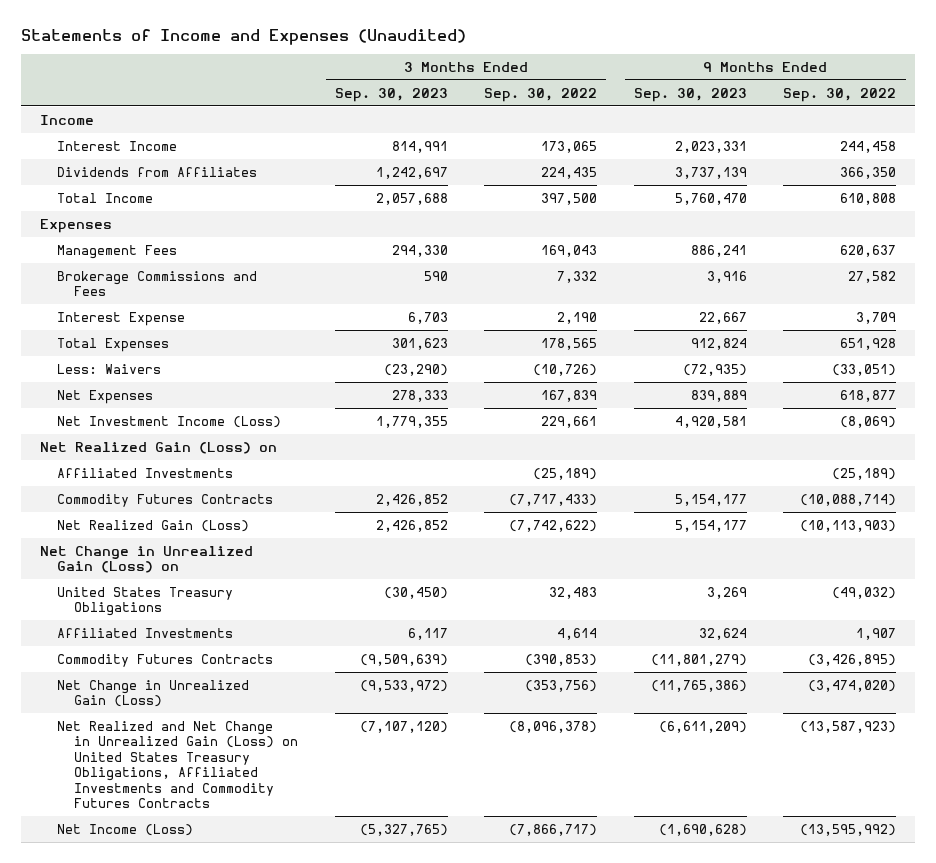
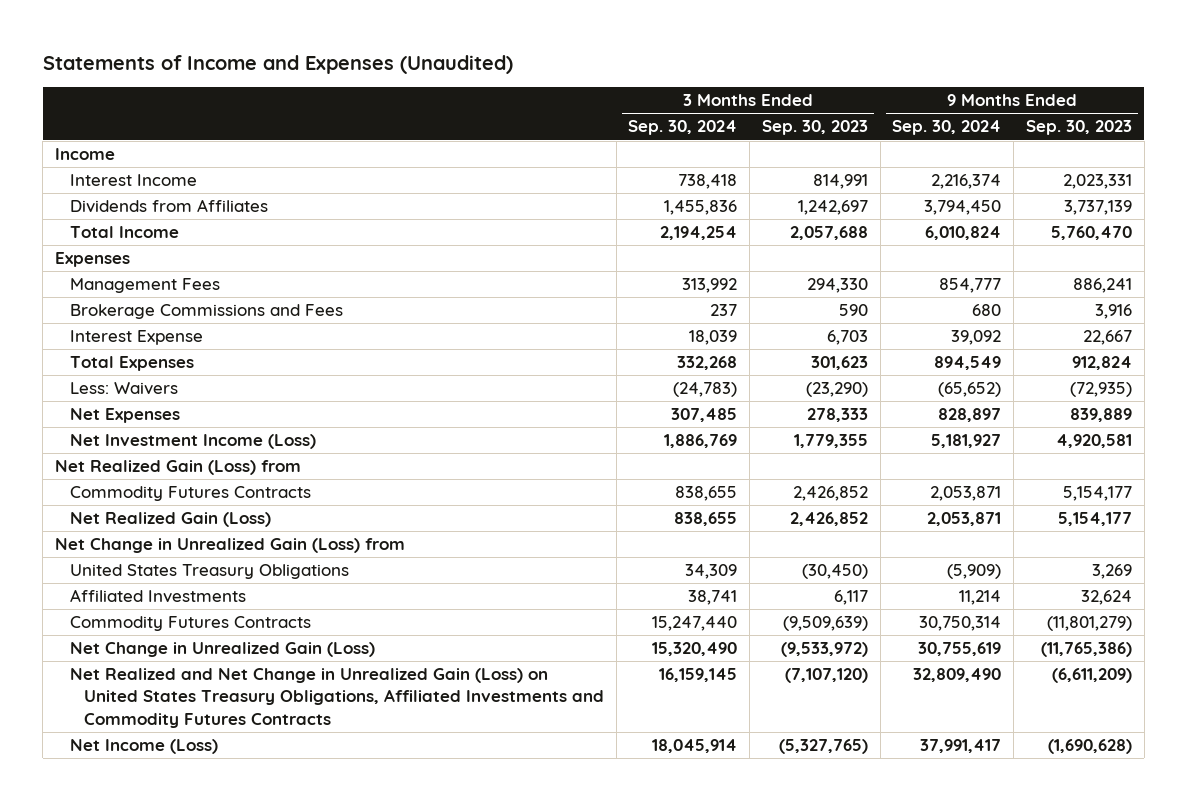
- | 3 Months Ended Sep. 30, 2023 | 3 Months Ended Sep. 30, 2022 | 9 Months Ended Sep. 30, 2023 | 9 Months Ended Sep. 30, 2022
+ | 3 Months Ended Sep. 30, 2024 | 3 Months Ended Sep. 30, 2023 | 9 Months Ended Sep. 30, 2024 | 9 Months Ended Sep. 30, 2023
- Net Realized Gain (Loss) on
- Affiliated Investments | | (25,189) | | (25,189)
+ Net Realized Gain (Loss) from
- Net Change in Unrealized Gain (Loss) on
+ Net Change in Unrealized Gain (Loss) from

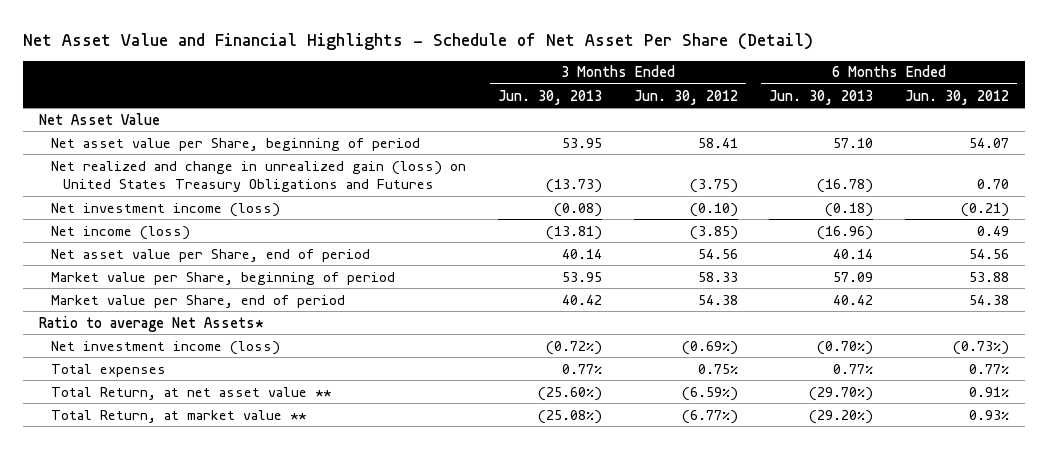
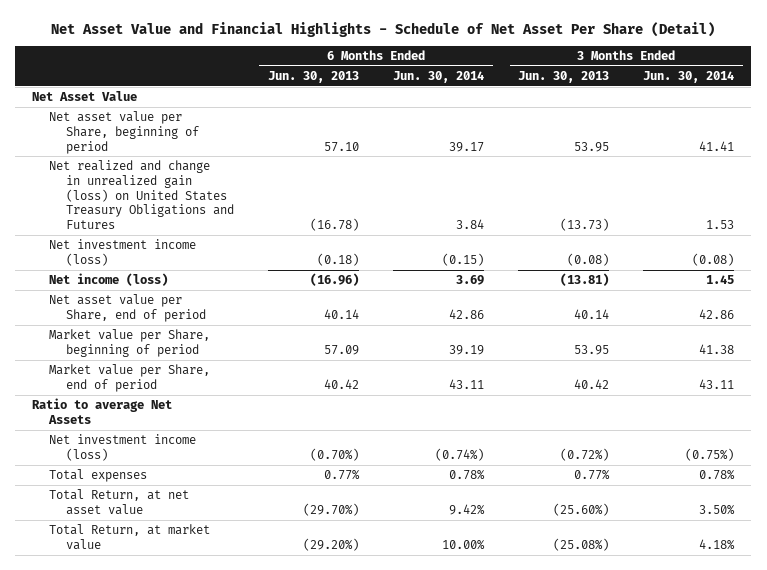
- | 3 Months Ended Jun. 30, 2013 | 3 Months Ended Jun. 30, 2012 | 6 Months Ended Jun. 30, 2013 | 6 Months Ended Jun. 30, 2012
+ | 6 Months Ended Jun. 30, 2013 | 6 Months Ended Jun. 30, 2014 | 3 Months Ended Jun. 30, 2013 | 3 Months Ended Jun. 30, 2014
- Ratio to average Net Assets*
+ Ratio to average Net Assets
- Total Return, at net asset value ** | (25.60%) | (6.59%) | (29.70%) | 0.91%
- Total Return, at market value ** | (25.08%) | (6.77%) | (29.20%) | 0.93%
+ Total Return, at net asset value | (29.70%) | 9.42% | (25.60%) | 3.50%
+ Total Return, at market value | (29.20%) | 10.00% | (25.08%) | 4.18%

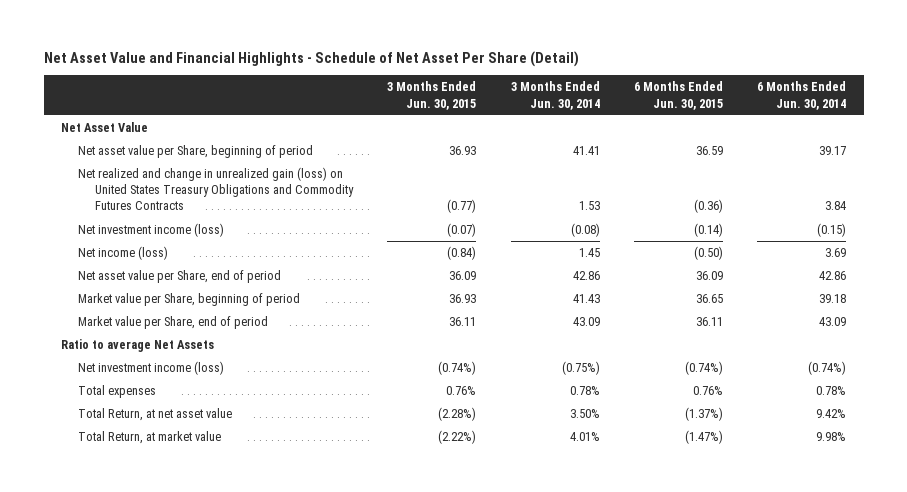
- | 6 Months Ended Jun. 30, 2013 | 6 Months Ended Jun. 30, 2014 | 3 Months Ended Jun. 30, 2013 | 3 Months Ended Jun. 30, 2014
+ | 3 Months Ended Jun. 30, 2015 | 3 Months Ended Jun. 30, 2014 | 6 Months Ended Jun. 30, 2015 | 6 Months Ended Jun. 30, 2014
- Net realized and change in unrealized gain (loss) on United States Treasury Obligations and Futures | (16.78) | 3.84 | (13.73) | 1.53
+ Net realized and change in unrealized gain (loss) on United States Treasury Obligations and Commodity Futures Contracts | (0.77) | 1.53 | (0.36) | 3.84
- Market value per Share, beginning of period | 57.09 | 39.19 | 53.95 | 41.38
- Market value per Share, end of period | 40.42 | 43.11 | 40.42 | 43.11
+ Market value per Share, beginning of period | 36.93 | 41.43 | 36.65 | 39.18
+ Market value per Share, end of period | 36.11 | 43.09 | 36.11 | 43.09
- Total Return, at market value | (29.20%) | 10.00% | (25.08%) | 4.18%
+ Total Return, at market value | (2.22%) | 4.01% | (1.47%) | 9.98%

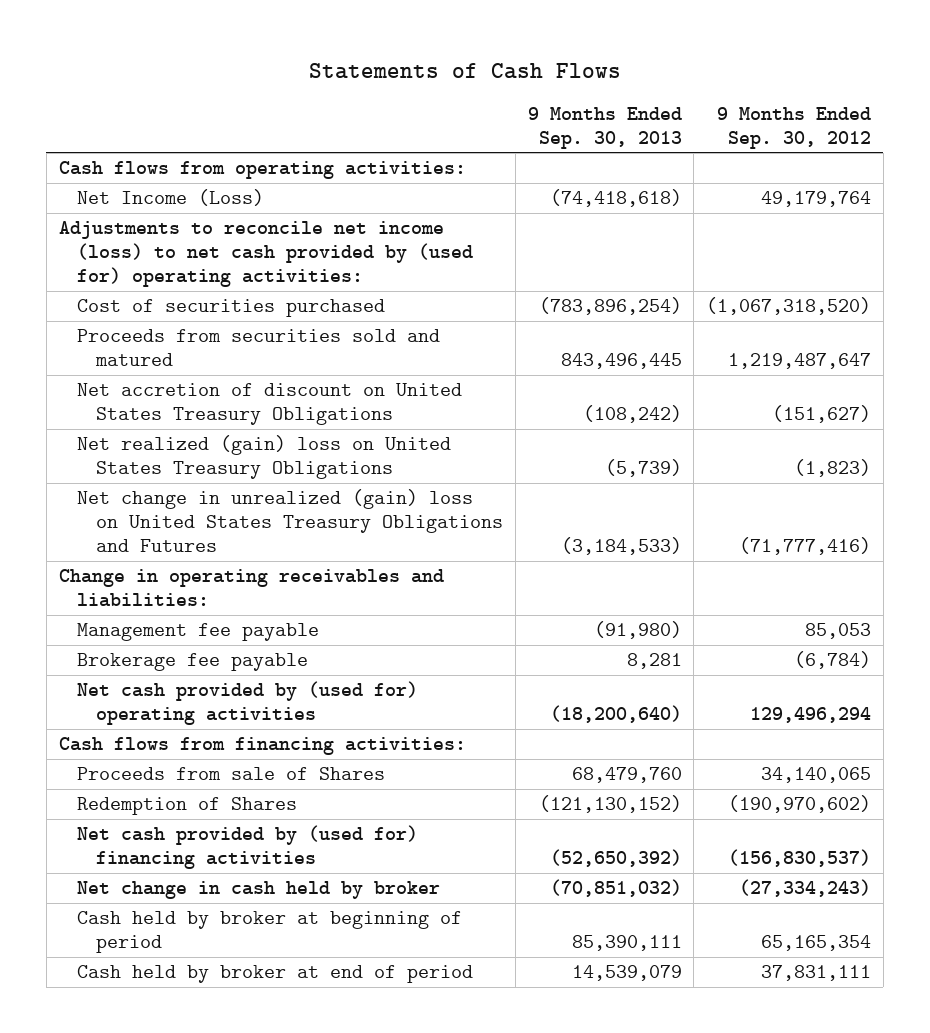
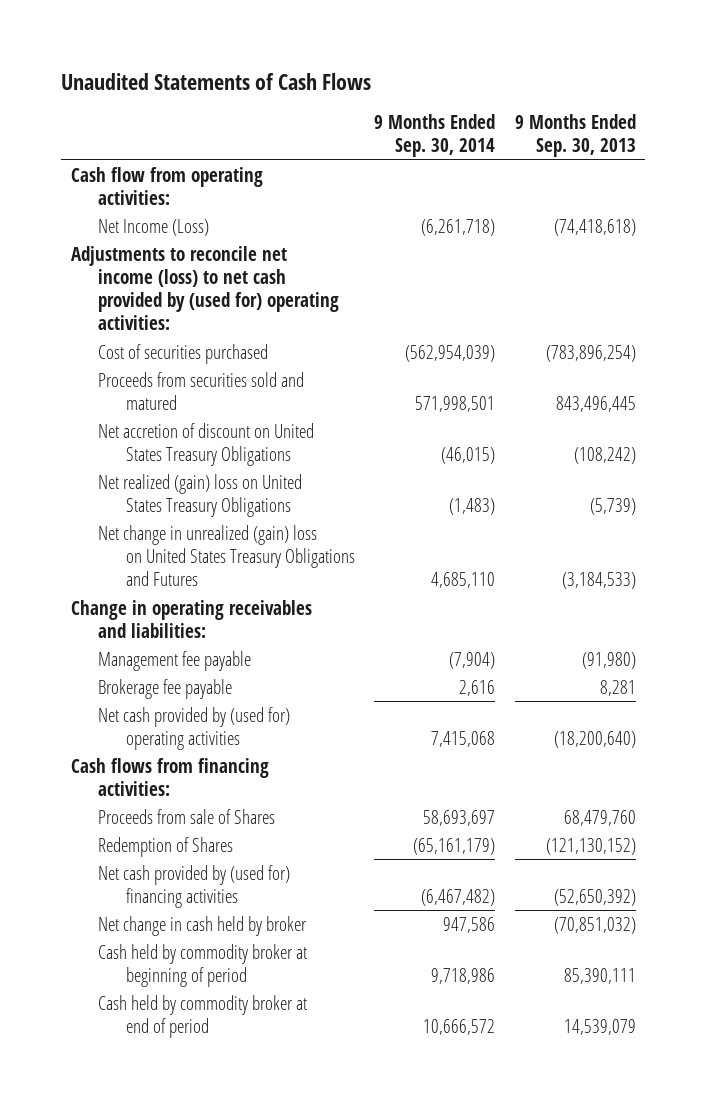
- Statements of Cash Flows
+ Unaudited Statements of Cash Flows
- | 9 Months Ended Sep. 30, 2013 | 9 Months Ended Sep. 30, 2012
+ | 9 Months Ended Sep. 30, 2014 | 9 Months Ended Sep. 30, 2013
- Cash flows from operating activities:
+ Cash flow from operating activities:
- Cash held by broker at beginning of period | 85,390,111 | 65,165,354
- Cash held by broker at end of period | 14,539,079 | 37,831,111
+ Cash held by commodity broker at beginning of period | 9,718,986 | 85,390,111
+ Cash held by commodity broker at end of period | 10,666,572 | 14,539,079

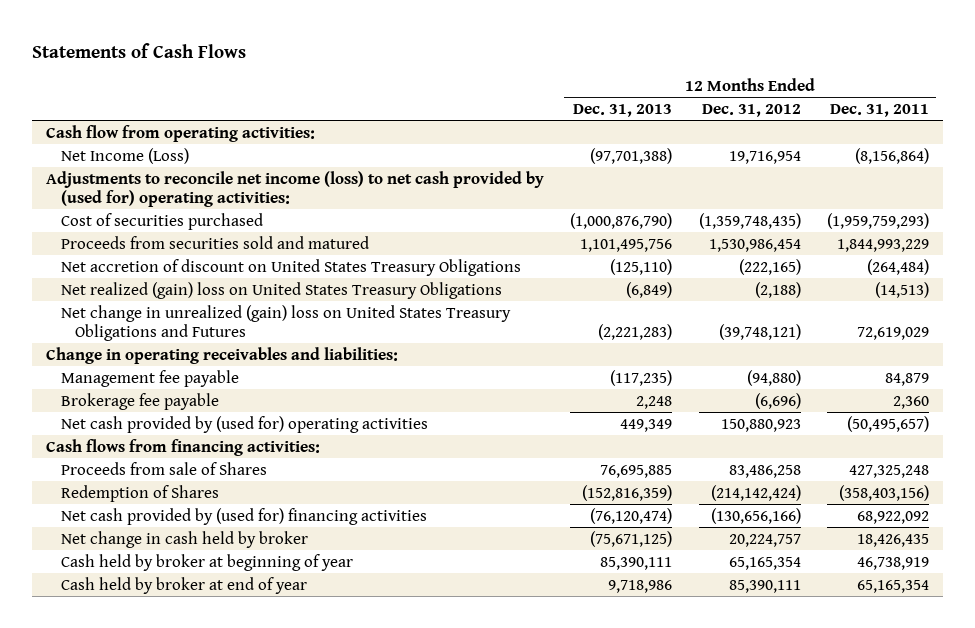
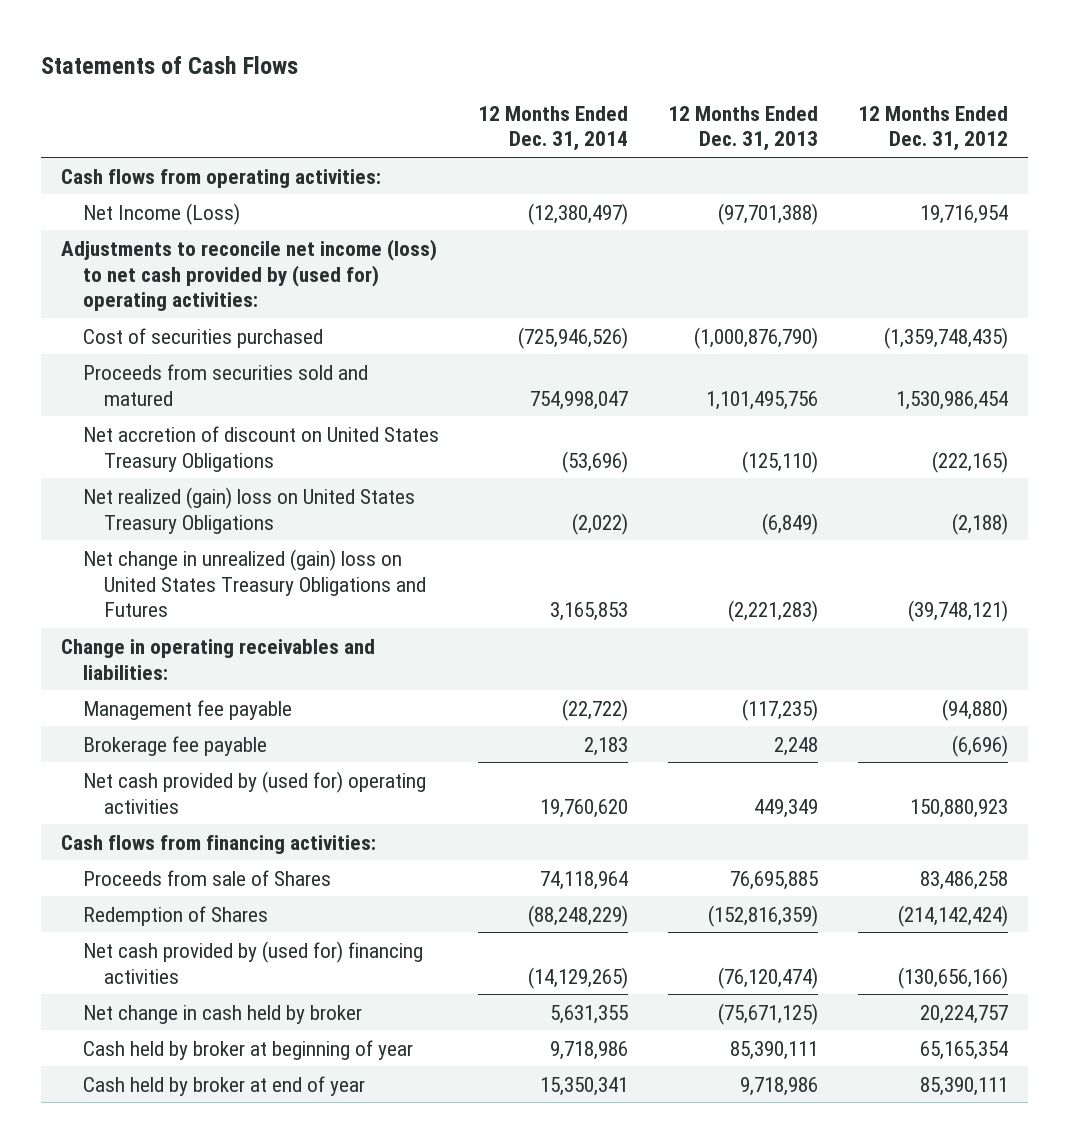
- | 12 Months Ended Dec. 31, 2013 | 12 Months Ended Dec. 31, 2012 | 12 Months Ended Dec. 31, 2011
+ | 12 Months Ended Dec. 31, 2014 | 12 Months Ended Dec. 31, 2013 | 12 Months Ended Dec. 31, 2012
- Cash flow from operating activities:
+ Cash flows from operating activities:

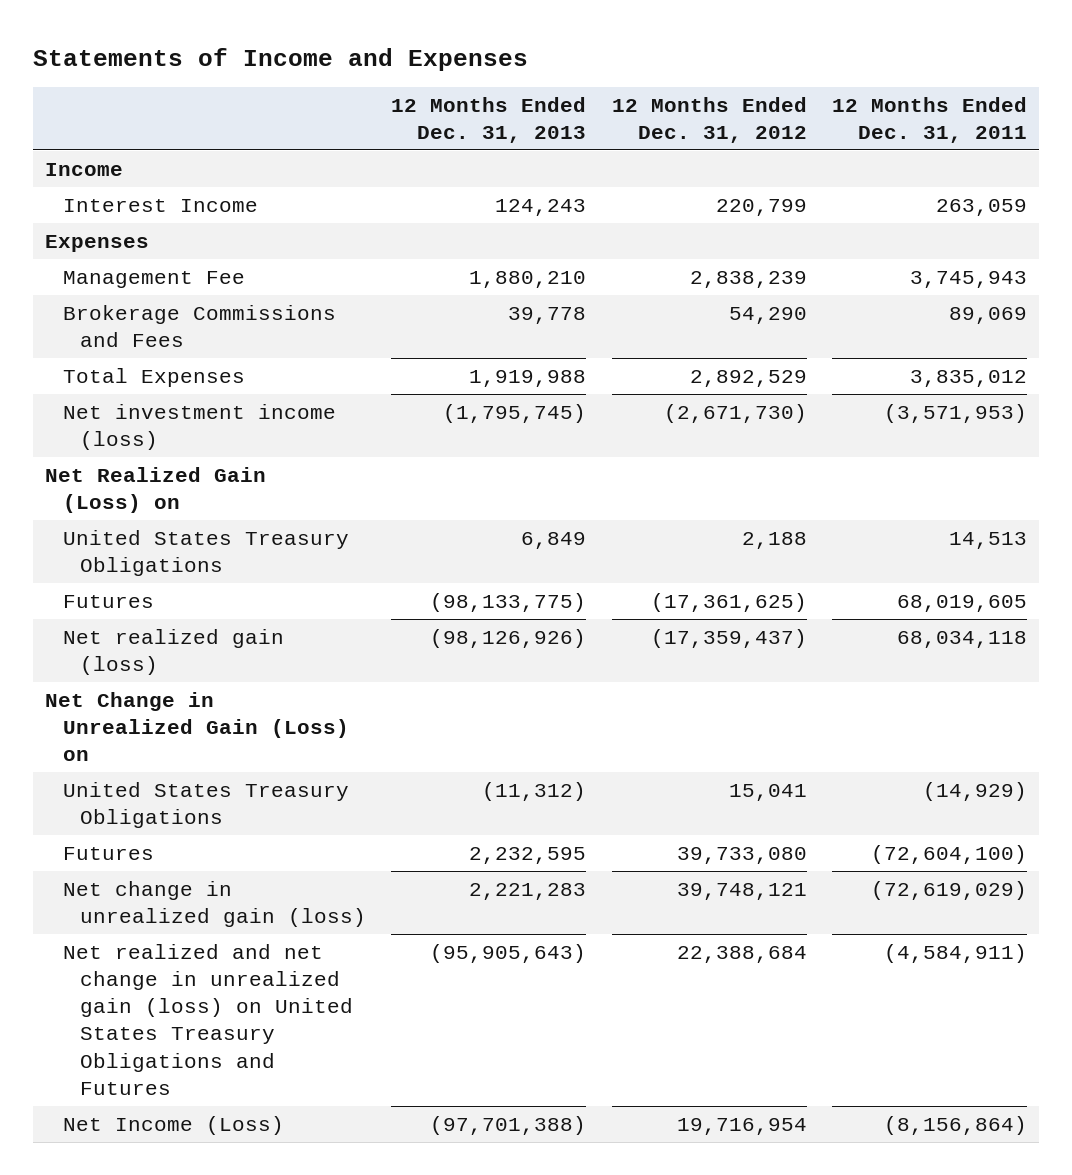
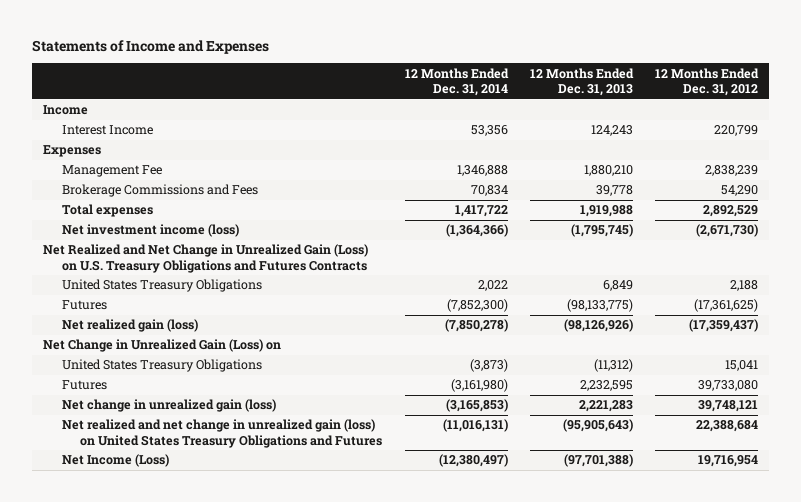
- | 12 Months Ended Dec. 31, 2013 | 12 Months Ended Dec. 31, 2012 | 12 Months Ended Dec. 31, 2011
+ | 12 Months Ended Dec. 31, 2014 | 12 Months Ended Dec. 31, 2013 | 12 Months Ended Dec. 31, 2012
- Total Expenses | 1,919,988 | 2,892,529 | 3,835,012
+ Total expenses | 1,417,722 | 1,919,988 | 2,892,529
- Net Realized Gain (Loss) on
+ Net Realized and Net Change in Unrealized Gain (Loss) on U.S. Treasury Obligations and Futures Contracts

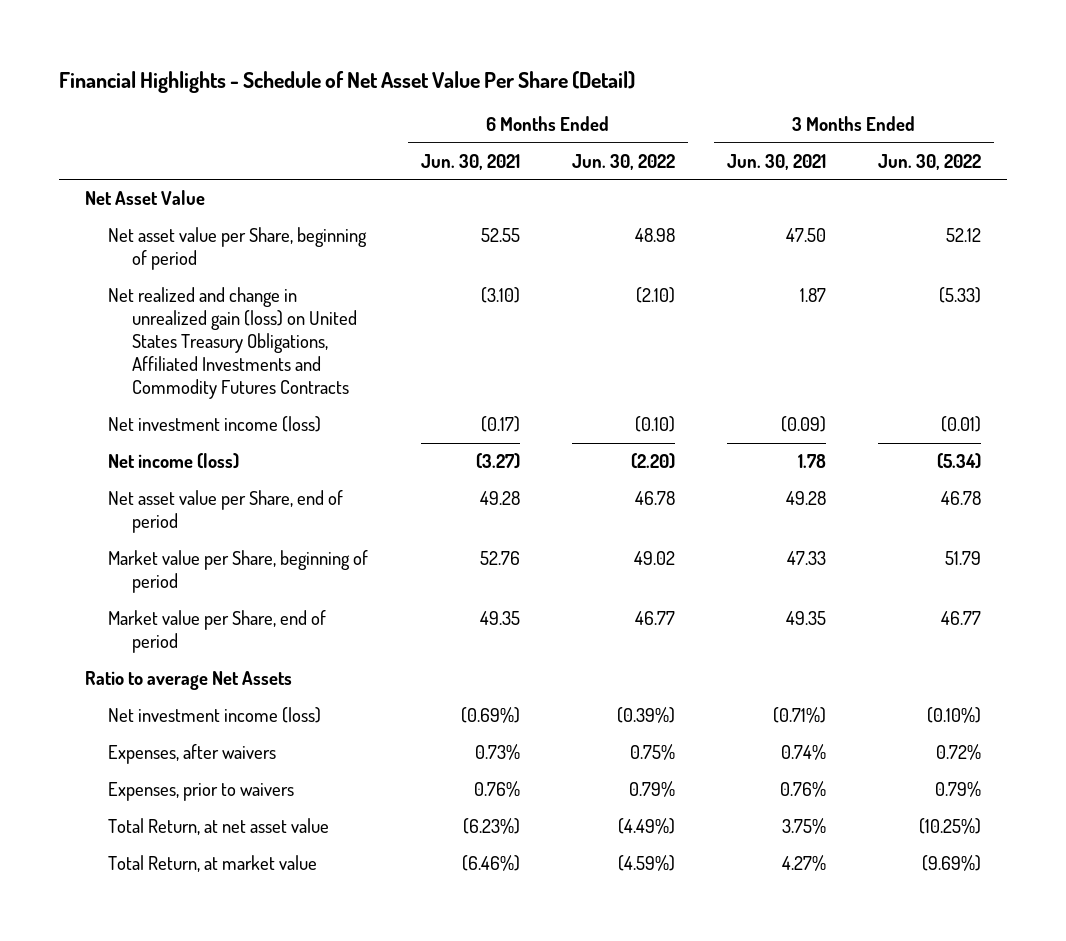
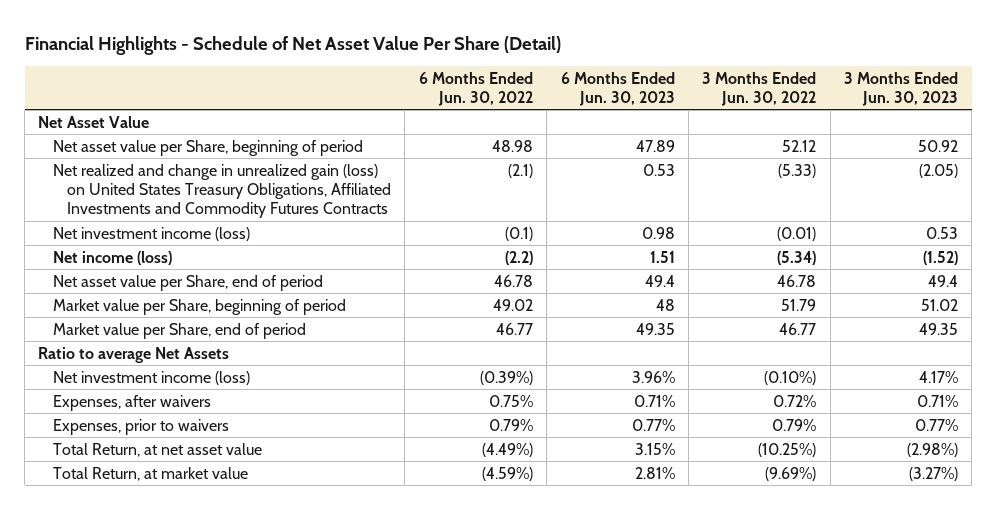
- | 6 Months Ended Jun. 30, 2021 | 6 Months Ended Jun. 30, 2022 | 3 Months Ended Jun. 30, 2021 | 3 Months Ended Jun. 30, 2022
+ | 6 Months Ended Jun. 30, 2022 | 6 Months Ended Jun. 30, 2023 | 3 Months Ended Jun. 30, 2022 | 3 Months Ended Jun. 30, 2023
- Net realized and change in unrealized gain (loss) on United States Treasury Obligations, Affiliated Investments and Commodity Futures Contracts | (3.10) | (2.10) | 1.87 | (5.33)
- Net investment income (loss) | (0.17) | (0.10) | (0.09) | (0.01)
- Net income (loss) | (3.27) | (2.20) | 1.78 | (5.34)
+ Net realized and change in unrealized gain (loss) on United States Treasury Obligations, Affiliated Investments and Commodity Futures Contracts | (2.1) | 0.53 | (5.33) | (2.05)
+ Net investment income (loss) | (0.1) | 0.98 | (0.01) | 0.53
+ Net income (loss) | (2.2) | 1.51 | (5.34) | (1.52)

